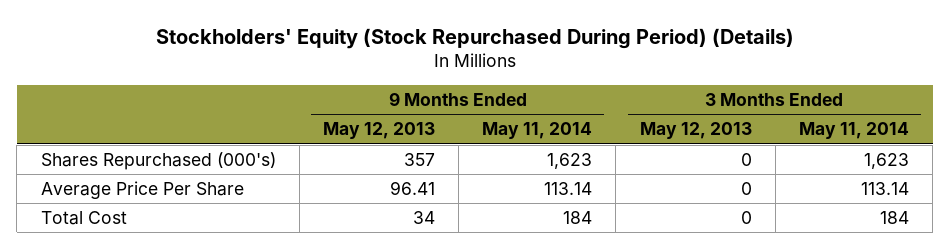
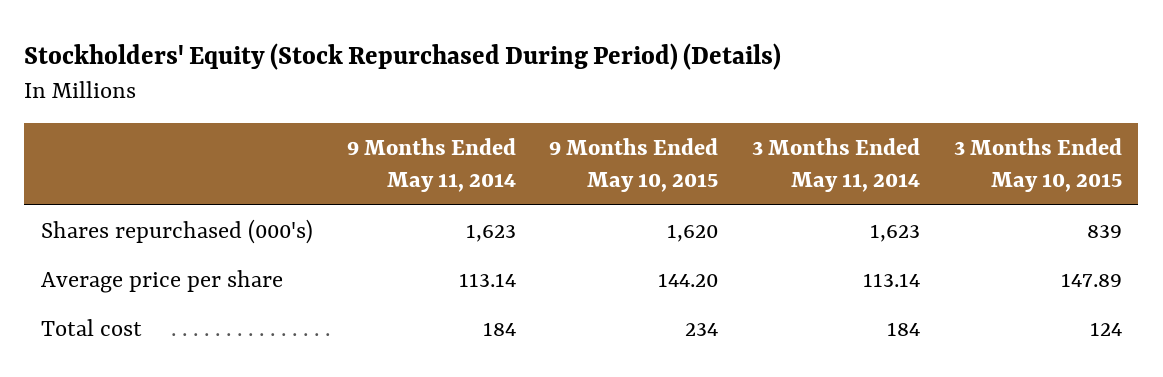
- | 9 Months Ended May 12, 2013 | 9 Months Ended May 11, 2014 | 3 Months Ended May 12, 2013 | 3 Months Ended May 11, 2014
+ | 9 Months Ended May 11, 2014 | 9 Months Ended May 10, 2015 | 3 Months Ended May 11, 2014 | 3 Months Ended May 10, 2015
- Shares Repurchased (000's) | 357 | 1,623 | 0 | 1,623
- Average Price Per Share | 96.41 | 113.14 | 0 | 113.14
- Total Cost | 34 | 184 | 0 | 184
+ Shares repurchased (000's) | 1,623 | 1,620 | 1,623 | 839
+ Average price per share | 113.14 | 144.20 | 113.14 | 147.89
+ Total cost | 184 | 234 | 184 | 124

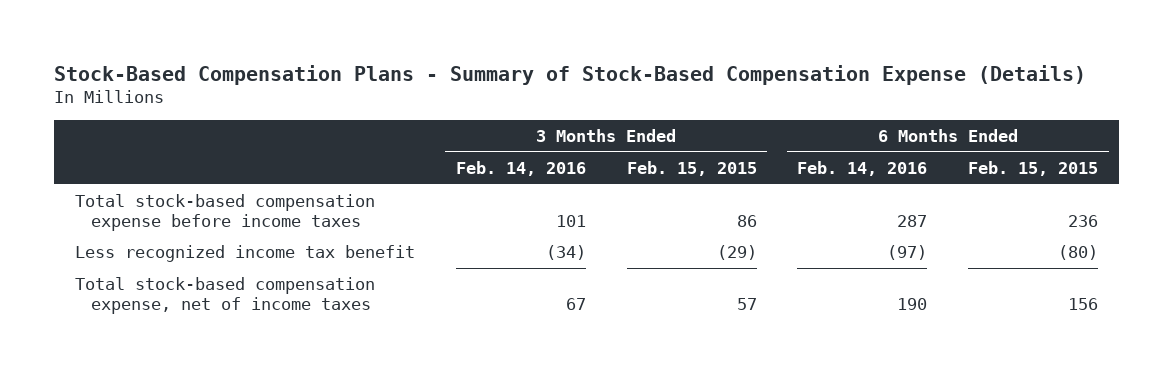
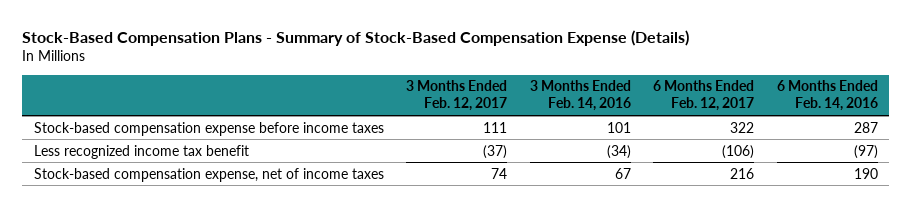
- | 3 Months Ended Feb. 14, 2016 | 3 Months Ended Feb. 15, 2015 | 6 Months Ended Feb. 14, 2016 | 6 Months Ended Feb. 15, 2015
+ | 3 Months Ended Feb. 12, 2017 | 3 Months Ended Feb. 14, 2016 | 6 Months Ended Feb. 12, 2017 | 6 Months Ended Feb. 14, 2016
- Total stock-based compensation expense before income taxes | 101 | 86 | 287 | 236
+ Stock-based compensation expense before income taxes | 111 | 101 | 322 | 287
- Total stock-based compensation expense, net of income taxes | 67 | 57 | 190 | 156
+ Stock-based compensation expense, net of income taxes | 74 | 67 | 216 | 190

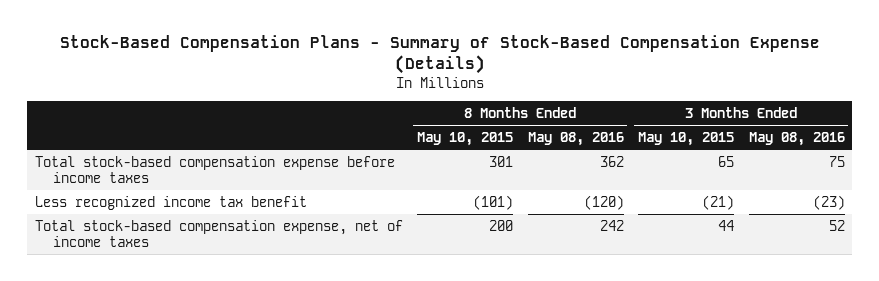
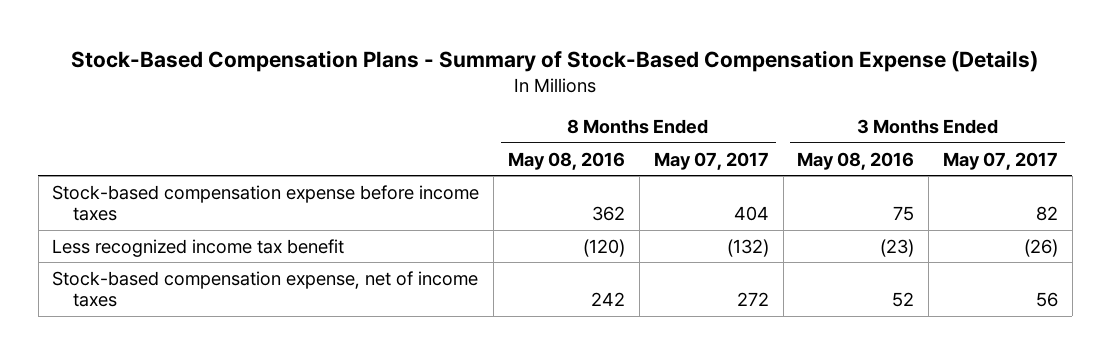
- | 8 Months Ended May 10, 2015 | 8 Months Ended May 08, 2016 | 3 Months Ended May 10, 2015 | 3 Months Ended May 08, 2016
+ | 8 Months Ended May 08, 2016 | 8 Months Ended May 07, 2017 | 3 Months Ended May 08, 2016 | 3 Months Ended May 07, 2017
- Total stock-based compensation expense before income taxes | 301 | 362 | 65 | 75
+ Stock-based compensation expense before income taxes | 362 | 404 | 75 | 82
- Total stock-based compensation expense, net of income taxes | 200 | 242 | 44 | 52
+ Stock-based compensation expense, net of income taxes | 242 | 272 | 52 | 56

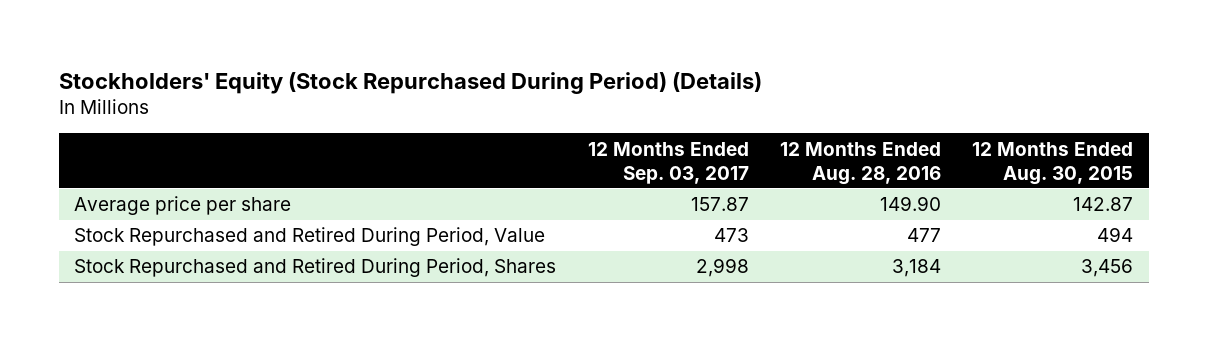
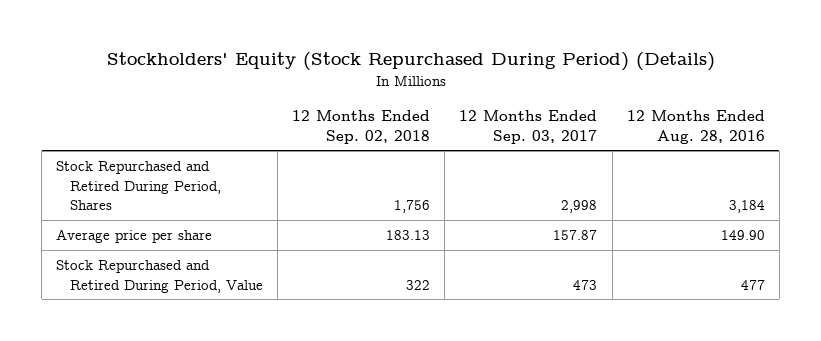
- | 12 Months Ended Sep. 03, 2017 | 12 Months Ended Aug. 28, 2016 | 12 Months Ended Aug. 30, 2015
+ | 12 Months Ended Sep. 02, 2018 | 12 Months Ended Sep. 03, 2017 | 12 Months Ended Aug. 28, 2016
moved up: Stock Repurchased and Retired During Period, Shares | 1,756 | 2,998 | 3,184

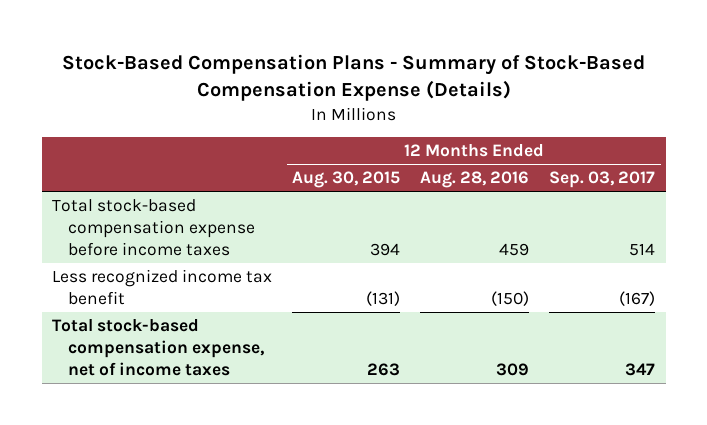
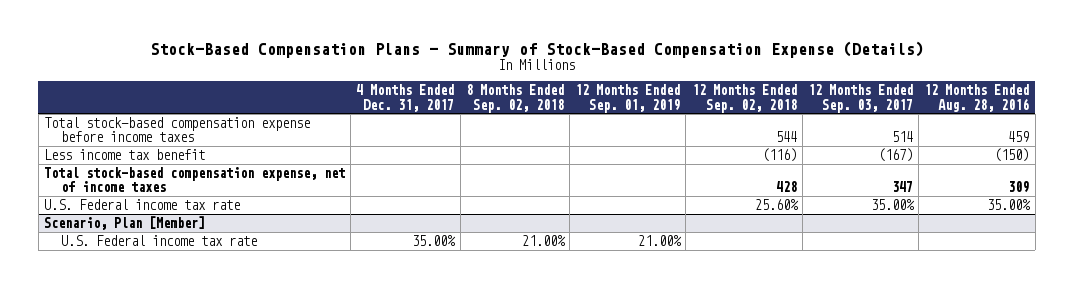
- | 12 Months Ended Aug. 30, 2015 | 12 Months Ended Aug. 28, 2016 | 12 Months Ended Sep. 03, 2017
+ | 4 Months Ended Dec. 31, 2017 | 8 Months Ended Sep. 02, 2018 | 12 Months Ended Sep. 01, 2019 | 12 Months Ended Sep. 02, 2018 | 12 Months Ended Sep. 03, 2017 | 12 Months Ended Aug. 28, 2016
- Less recognized income tax benefit | (131) | (150) | (167)
+ Less income tax benefit | | | | (116) | (167) | (150)
+ U.S. Federal income tax rate | | | | 25.60% | 35.00% | 35.00%
+ Scenario, Plan [Member]
+ U.S. Federal income tax rate | 35.00% | 21.00% | 21.00% | | |

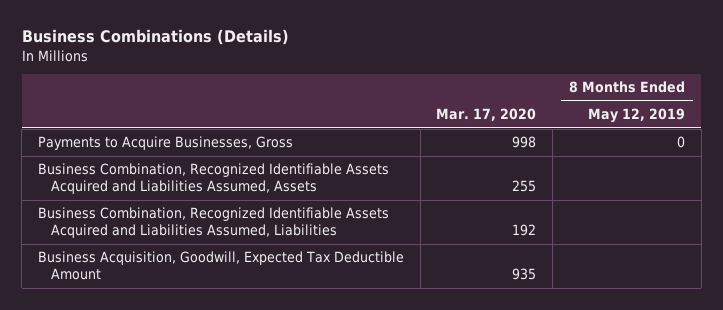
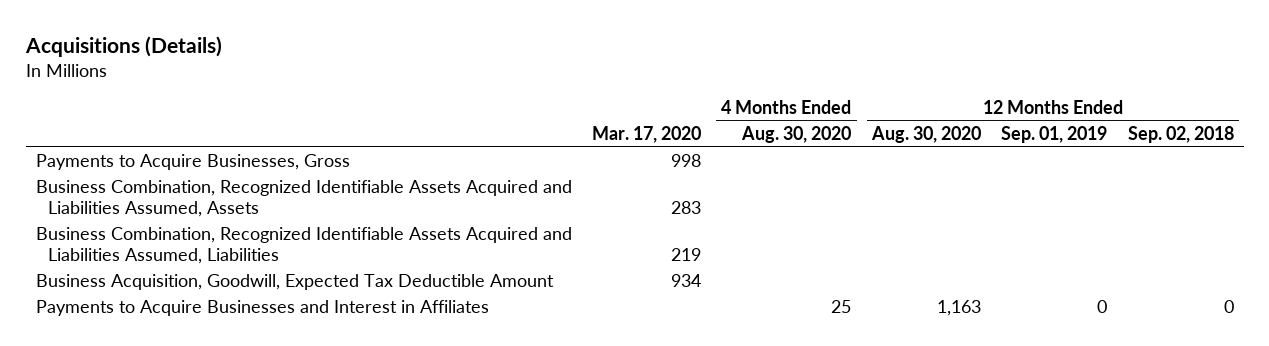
- Business Combinations (Details)
+ Acquisitions (Details)
- | Mar. 17, 2020 | 8 Months Ended May 12, 2019
+ | Mar. 17, 2020 | 4 Months Ended Aug. 30, 2020 | 12 Months Ended Aug. 30, 2020 | 12 Months Ended Sep. 01, 2019 | 12 Months Ended Sep. 02, 2018
- Business Combination, Recognized Identifiable Assets Acquired and Liabilities Assumed, Assets | 255 |
- Business Combination, Recognized Identifiable Assets Acquired and Liabilities Assumed, Liabilities | 192 |
- Business Acquisition, Goodwill, Expected Tax Deductible Amount | 935 |
+ Business Combination, Recognized Identifiable Assets Acquired and Liabilities Assumed, Assets | 283 | | | |
+ Business Combination, Recognized Identifiable Assets Acquired and Liabilities Assumed, Liabilities | 219 | | | |
+ Business Acquisition, Goodwill, Expected Tax Deductible Amount | 934 | | | |
+ Payments to Acquire Businesses and Interest in Affiliates | | 25 | 1,163 | 0 | 0

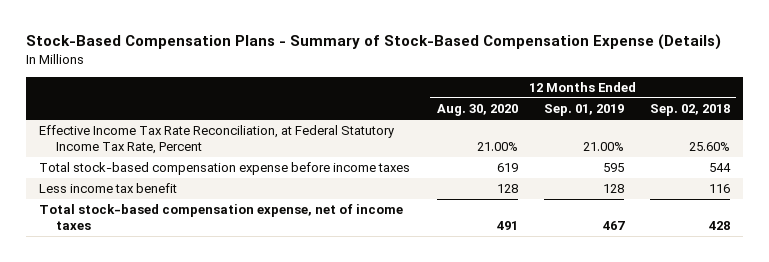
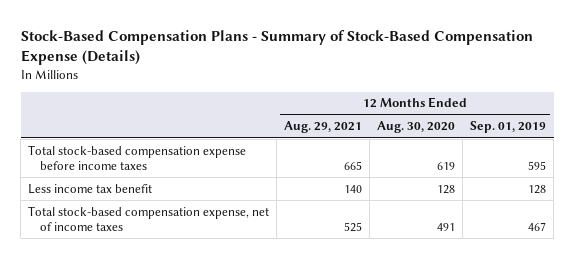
- | 12 Months Ended Aug. 30, 2020 | 12 Months Ended Sep. 01, 2019 | 12 Months Ended Sep. 02, 2018
+ | 12 Months Ended Aug. 29, 2021 | 12 Months Ended Aug. 30, 2020 | 12 Months Ended Sep. 01, 2019
- Effective Income Tax Rate Reconciliation, at Federal Statutory Income Tax Rate, Percent | 21.00% | 21.00% | 25.60%

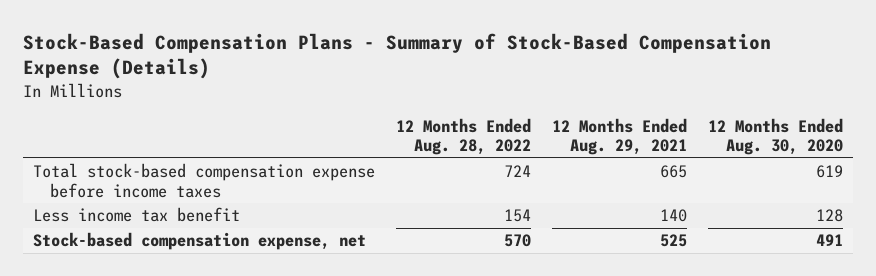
- | 12 Months Ended Aug. 29, 2021 | 12 Months Ended Aug. 30, 2020 | 12 Months Ended Sep. 01, 2019
+ | 12 Months Ended Aug. 28, 2022 | 12 Months Ended Aug. 29, 2021 | 12 Months Ended Aug. 30, 2020
- Total stock-based compensation expense, net of income taxes | 525 | 491 | 467
+ Stock-based compensation expense, net | 570 | 525 | 491

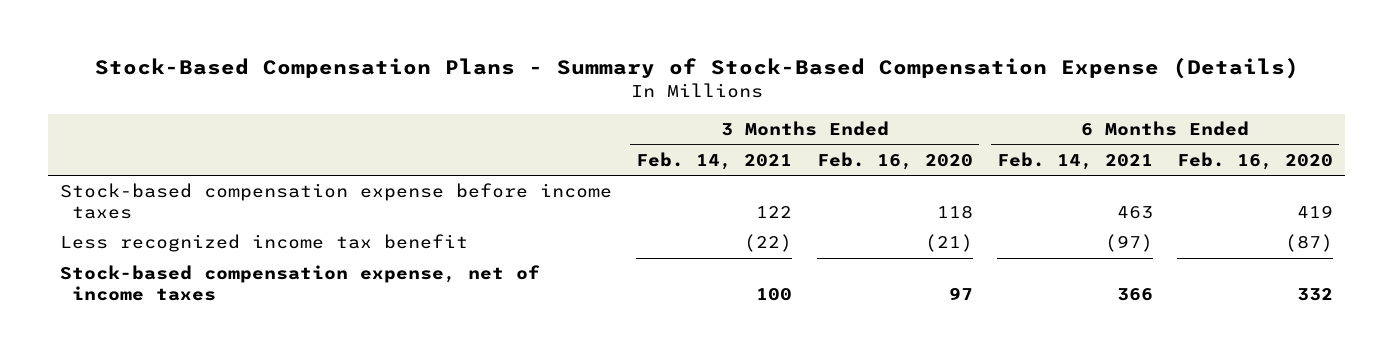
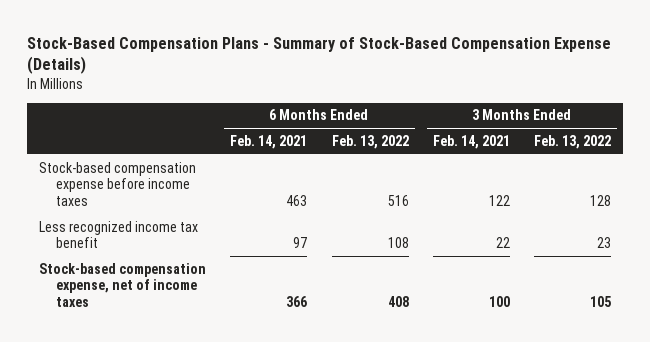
- | 3 Months Ended Feb. 14, 2021 | 3 Months Ended Feb. 16, 2020 | 6 Months Ended Feb. 14, 2021 | 6 Months Ended Feb. 16, 2020
+ | 6 Months Ended Feb. 14, 2021 | 6 Months Ended Feb. 13, 2022 | 3 Months Ended Feb. 14, 2021 | 3 Months Ended Feb. 13, 2022
- Less recognized income tax benefit | (22) | (21) | (97) | (87)
+ Less recognized income tax benefit | 97 | 108 | 22 | 23

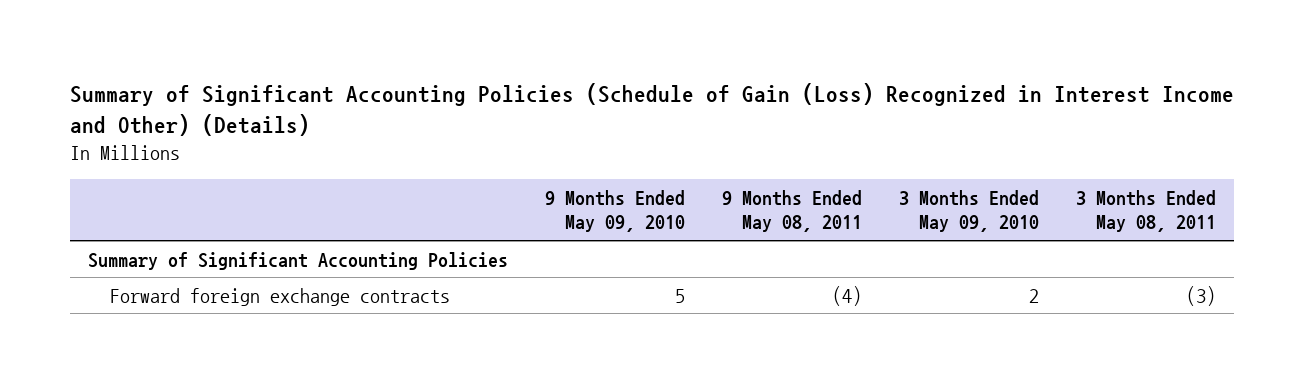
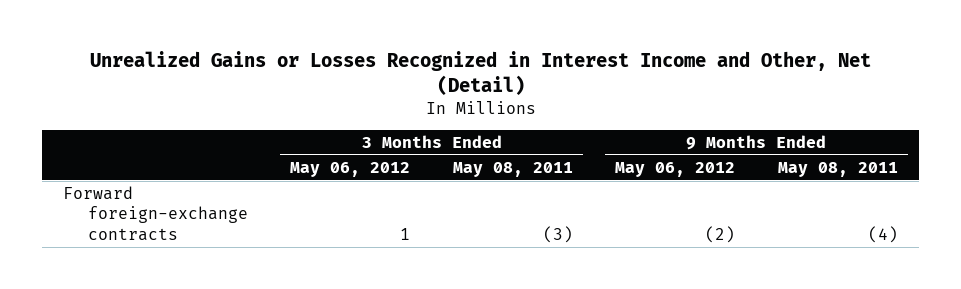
- Summary of Significant Accounting Policies (Schedule of Gain (Loss) Recognized in Interest Income and Other) (Details)
+ Unrealized Gains or Losses Recognized in Interest Income and Other, Net (Detail)
- | 9 Months Ended May 09, 2010 | 9 Months Ended May 08, 2011 | 3 Months Ended May 09, 2010 | 3 Months Ended May 08, 2011
+ | 3 Months Ended May 06, 2012 | 3 Months Ended May 08, 2011 | 9 Months Ended May 06, 2012 | 9 Months Ended May 08, 2011
- Summary of Significant Accounting Policies
- Forward foreign exchange contracts | 5 | (4) | 2 | (3)
+ Forward foreign-exchange contracts | 1 | (3) | (2) | (4)

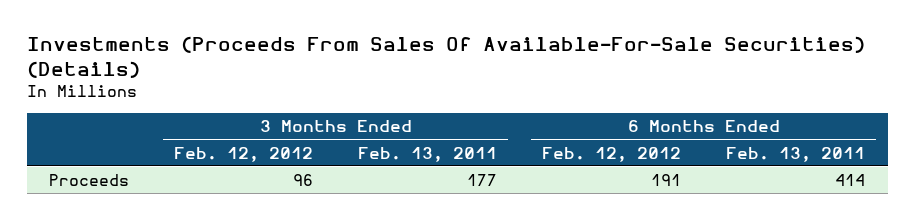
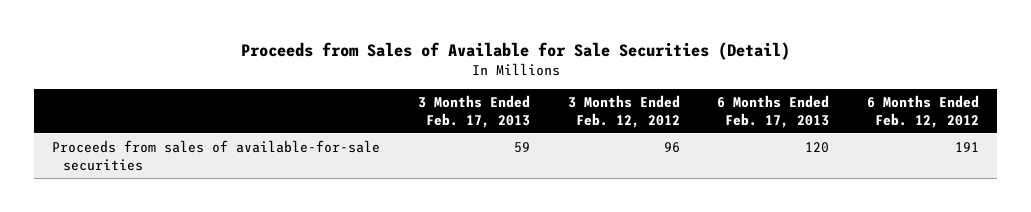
- Investments (Proceeds From Sales Of Available-For-Sale Securities) (Details)
+ Proceeds from Sales of Available for Sale Securities (Detail)
- | 3 Months Ended Feb. 12, 2012 | 3 Months Ended Feb. 13, 2011 | 6 Months Ended Feb. 12, 2012 | 6 Months Ended Feb. 13, 2011
+ | 3 Months Ended Feb. 17, 2013 | 3 Months Ended Feb. 12, 2012 | 6 Months Ended Feb. 17, 2013 | 6 Months Ended Feb. 12, 2012
- Proceeds | 96 | 177 | 191 | 414
+ Proceeds from sales of available-for-sale securities | 59 | 96 | 120 | 191

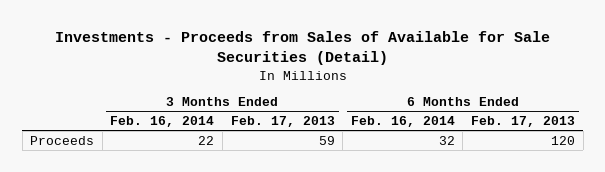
- Proceeds from Sales of Available for Sale Securities (Detail)
+ Investments - Proceeds from Sales of Available for Sale Securities (Detail)
- | 3 Months Ended Feb. 17, 2013 | 3 Months Ended Feb. 12, 2012 | 6 Months Ended Feb. 17, 2013 | 6 Months Ended Feb. 12, 2012
+ | 3 Months Ended Feb. 16, 2014 | 3 Months Ended Feb. 17, 2013 | 6 Months Ended Feb. 16, 2014 | 6 Months Ended Feb. 17, 2013
- Proceeds from sales of available-for-sale securities | 59 | 96 | 120 | 191
+ Proceeds | 22 | 59 | 32 | 120

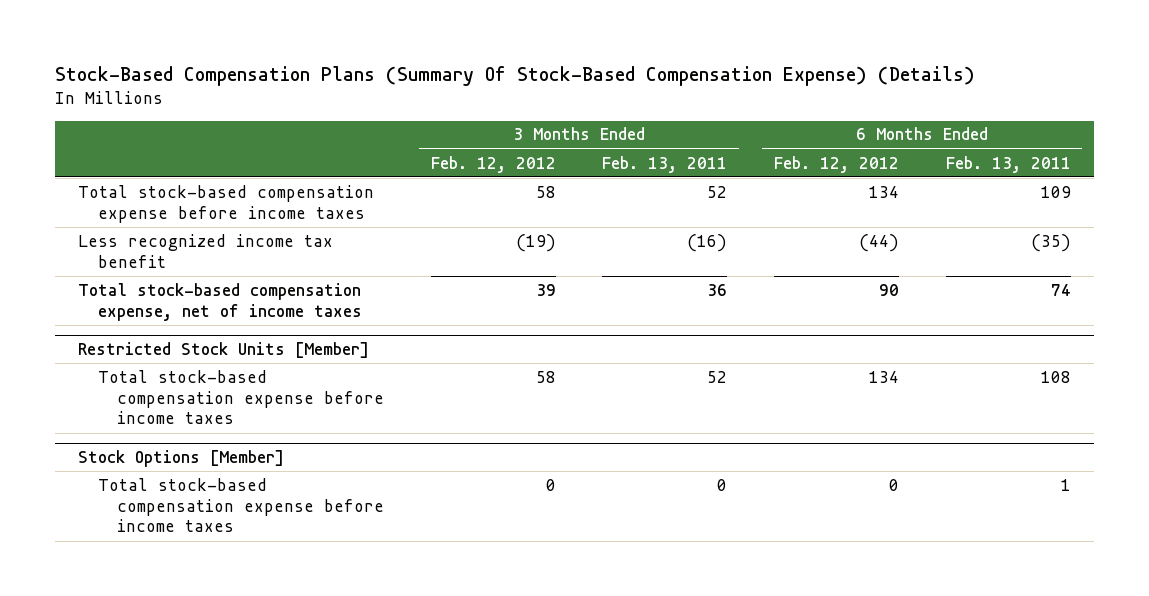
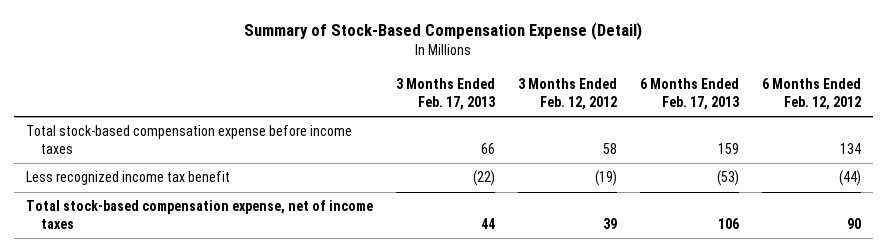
- Stock-Based Compensation Plans (Summary Of Stock-Based Compensation Expense) (Details)
+ Summary of Stock-Based Compensation Expense (Detail)
- | 3 Months Ended Feb. 12, 2012 | 3 Months Ended Feb. 13, 2011 | 6 Months Ended Feb. 12, 2012 | 6 Months Ended Feb. 13, 2011
+ | 3 Months Ended Feb. 17, 2013 | 3 Months Ended Feb. 12, 2012 | 6 Months Ended Feb. 17, 2013 | 6 Months Ended Feb. 12, 2012
- Restricted Stock Units [Member]
- Total stock-based compensation expense before income taxes | 58 | 52 | 134 | 108
- Stock Options [Member]
- Total stock-based compensation expense before income taxes | 0 | 0 | 0 | 1

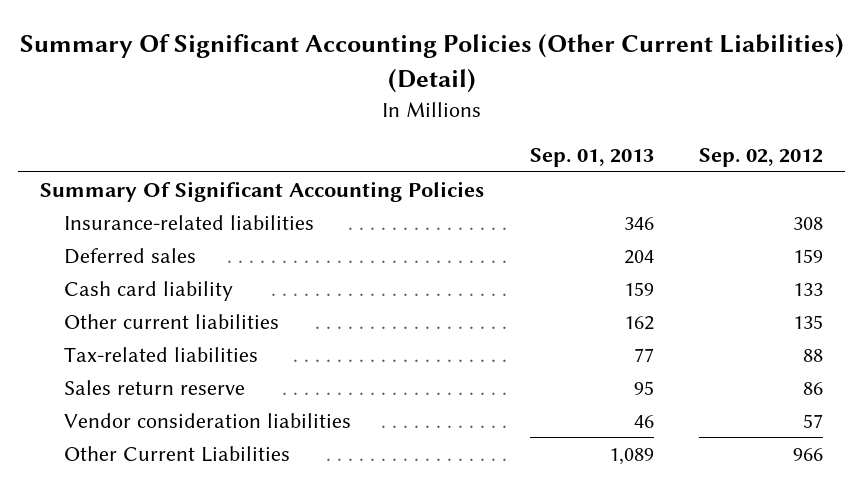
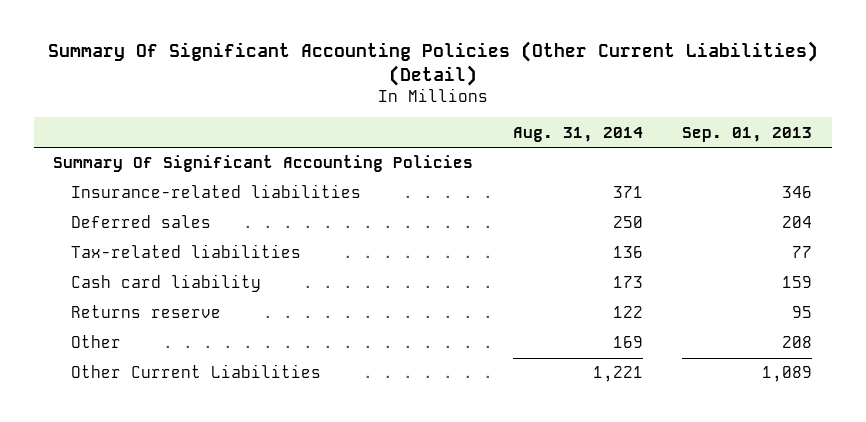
- | Sep. 01, 2013 | Sep. 02, 2012
+ | Aug. 31, 2014 | Sep. 01, 2013
- Other current liabilities | 162 | 135
- Sales return reserve | 95 | 86
- Vendor consideration liabilities | 46 | 57
moved down: Cash card liability | 173 | 159
+ Returns reserve | 122 | 95
+ Other | 169 | 208

